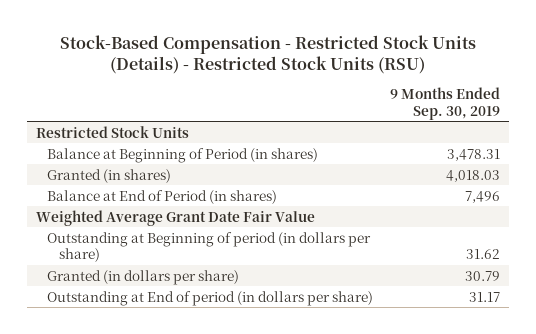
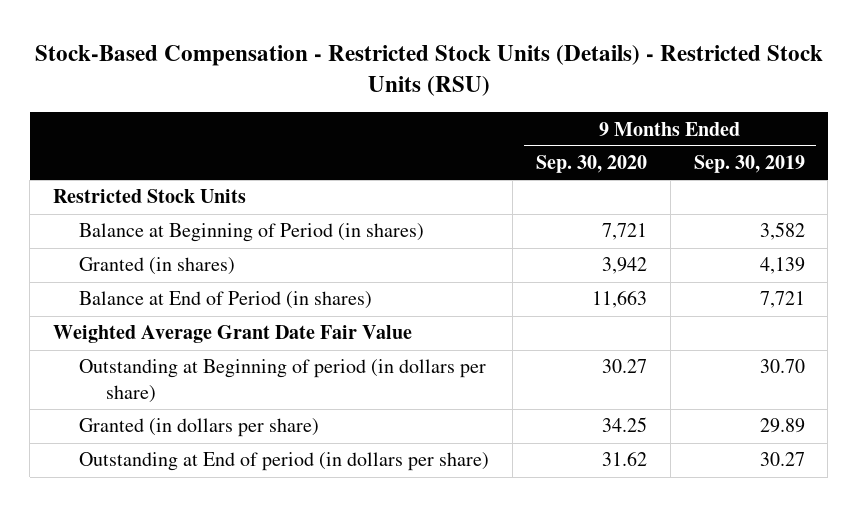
- | 9 Months Ended Sep. 30, 2019
+ | 9 Months Ended Sep. 30, 2020 | 9 Months Ended Sep. 30, 2019
- Balance at Beginning of Period (in shares) | 3,478.31
- Granted (in shares) | 4,018.03
- Balance at End of Period (in shares) | 7,496
+ Balance at Beginning of Period (in shares) | 7,721 | 3,582
+ Granted (in shares) | 3,942 | 4,139
+ Balance at End of Period (in shares) | 11,663 | 7,721
- Outstanding at Beginning of period (in dollars per share) | 31.62
- Granted (in dollars per share) | 30.79
- Outstanding at End of period (in dollars per share) | 31.17
+ Outstanding at Beginning of period (in dollars per share) | 30.27 | 30.70
+ Granted (in dollars per share) | 34.25 | 29.89
+ Outstanding at End of period (in dollars per share) | 31.62 | 30.27

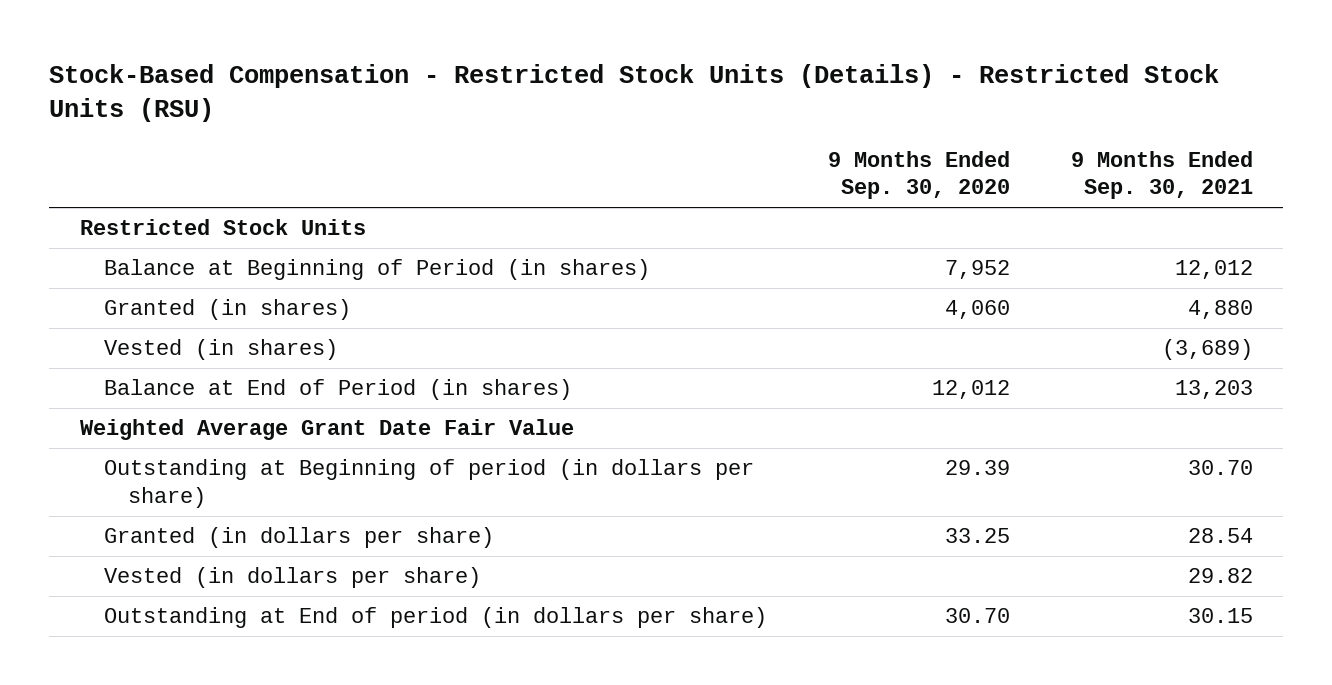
- | 9 Months Ended Sep. 30, 2020 | 9 Months Ended Sep. 30, 2019
+ | 9 Months Ended Sep. 30, 2020 | 9 Months Ended Sep. 30, 2021
- Balance at Beginning of Period (in shares) | 7,721 | 3,582
- Granted (in shares) | 3,942 | 4,139
- Balance at End of Period (in shares) | 11,663 | 7,721
+ Balance at Beginning of Period (in shares) | 7,952 | 12,012
+ Granted (in shares) | 4,060 | 4,880
+ Vested (in shares) | | (3,689)
+ Balance at End of Period (in shares) | 12,012 | 13,203
- Outstanding at Beginning of period (in dollars per share) | 30.27 | 30.70
- Granted (in dollars per share) | 34.25 | 29.89
- Outstanding at End of period (in dollars per share) | 31.62 | 30.27
+ Outstanding at Beginning of period (in dollars per share) | 29.39 | 30.70
+ Granted (in dollars per share) | 33.25 | 28.54
+ Vested (in dollars per share) | | 29.82
+ Outstanding at End of period (in dollars per share) | 30.70 | 30.15

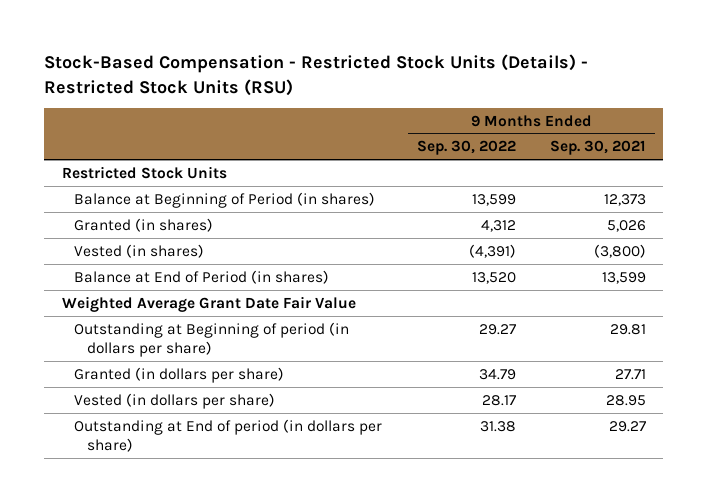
- | 9 Months Ended Sep. 30, 2020 | 9 Months Ended Sep. 30, 2021
+ | 9 Months Ended Sep. 30, 2022 | 9 Months Ended Sep. 30, 2021
- Balance at Beginning of Period (in shares) | 7,952 | 12,012
- Granted (in shares) | 4,060 | 4,880
- Vested (in shares) | | (3,689)
- Balance at End of Period (in shares) | 12,012 | 13,203
+ Balance at Beginning of Period (in shares) | 13,599 | 12,373
+ Granted (in shares) | 4,312 | 5,026
+ Vested (in shares) | (4,391) | (3,800)
+ Balance at End of Period (in shares) | 13,520 | 13,599
- Outstanding at Beginning of period (in dollars per share) | 29.39 | 30.70
- Granted (in dollars per share) | 33.25 | 28.54
- Vested (in dollars per share) | | 29.82
- Outstanding at End of period (in dollars per share) | 30.70 | 30.15
+ Outstanding at Beginning of period (in dollars per share) | 29.27 | 29.81
+ Granted (in dollars per share) | 34.79 | 27.71
+ Vested (in dollars per share) | 28.17 | 28.95
+ Outstanding at End of period (in dollars per share) | 31.38 | 29.27

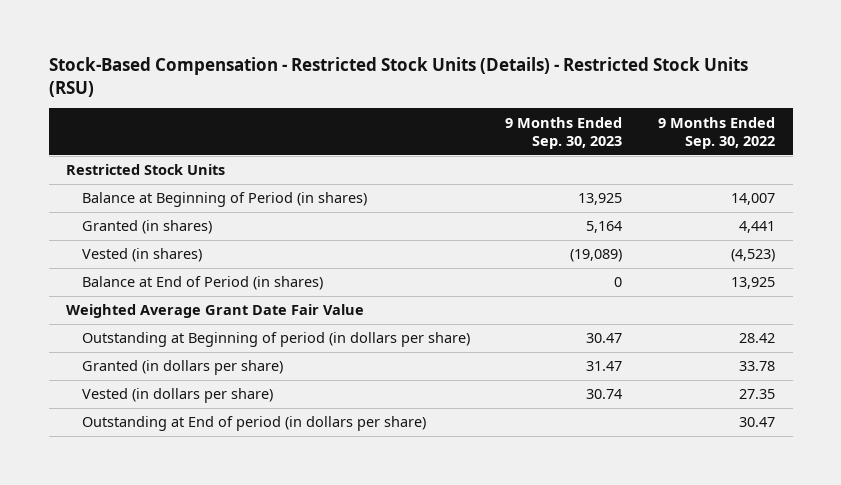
- | 9 Months Ended Sep. 30, 2022 | 9 Months Ended Sep. 30, 2021
+ | 9 Months Ended Sep. 30, 2023 | 9 Months Ended Sep. 30, 2022
- Balance at Beginning of Period (in shares) | 13,599 | 12,373
- Granted (in shares) | 4,312 | 5,026
- Vested (in shares) | (4,391) | (3,800)
- Balance at End of Period (in shares) | 13,520 | 13,599
+ Balance at Beginning of Period (in shares) | 13,925 | 14,007
+ Granted (in shares) | 5,164 | 4,441
+ Vested (in shares) | (19,089) | (4,523)
+ Balance at End of Period (in shares) | 0 | 13,925
- Outstanding at Beginning of period (in dollars per share) | 29.27 | 29.81
- Granted (in dollars per share) | 34.79 | 27.71
- Vested (in dollars per share) | 28.17 | 28.95
- Outstanding at End of period (in dollars per share) | 31.38 | 29.27
+ Outstanding at Beginning of period (in dollars per share) | 30.47 | 28.42
+ Granted (in dollars per share) | 31.47 | 33.78
+ Vested (in dollars per share) | 30.74 | 27.35
+ Outstanding at End of period (in dollars per share) | | 30.47

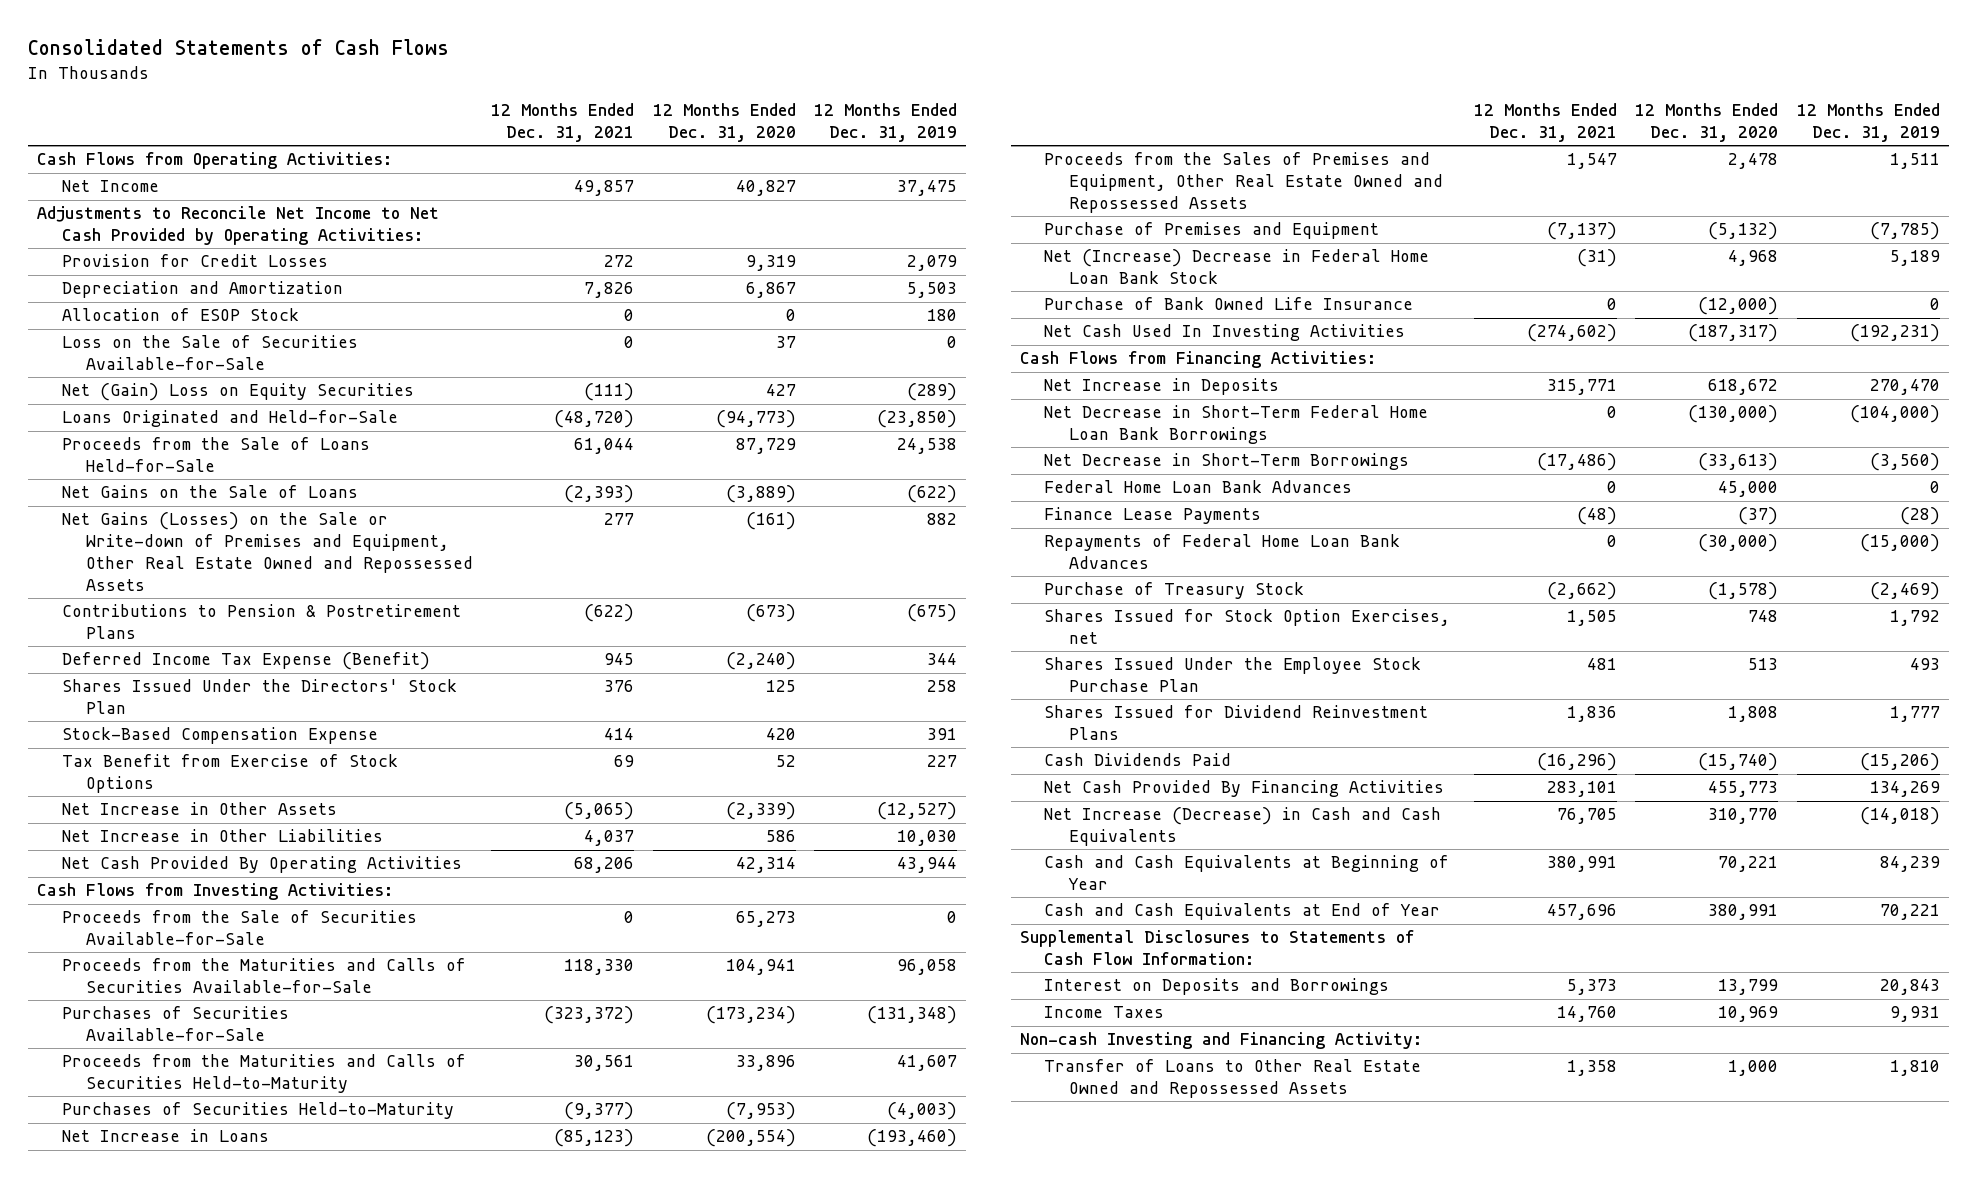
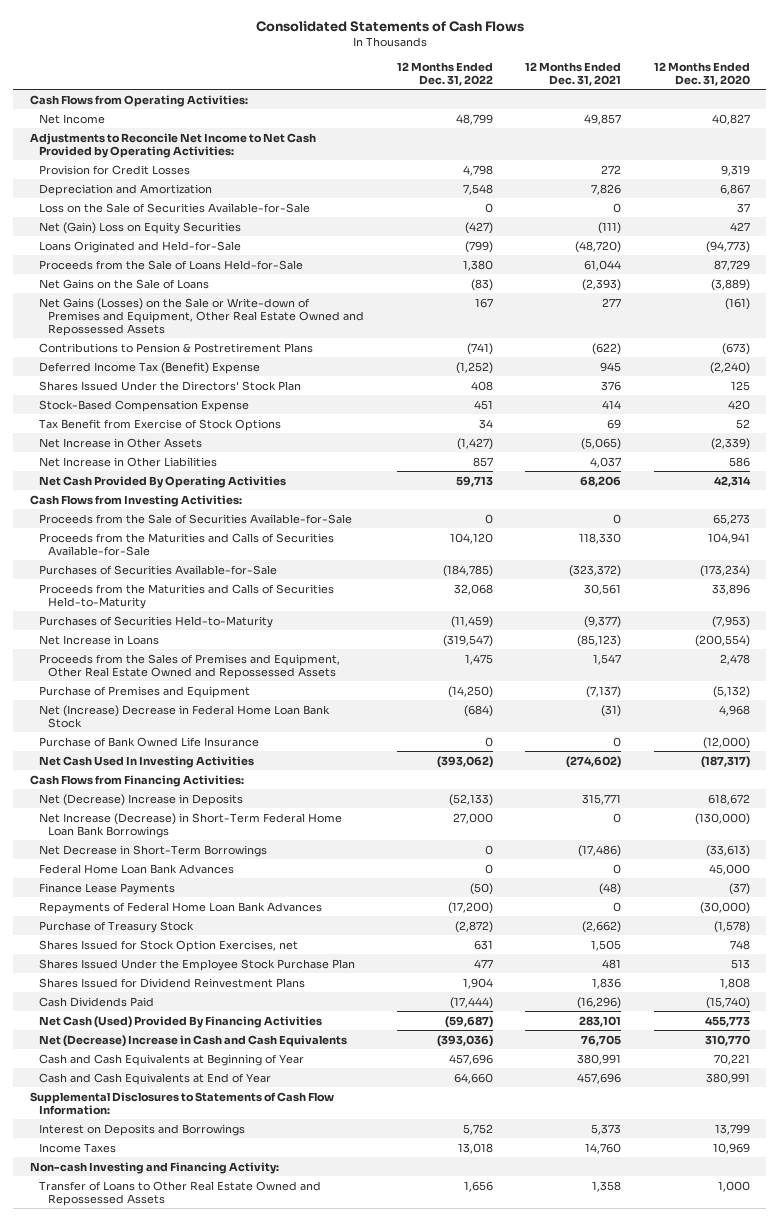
- | 12 Months Ended Dec. 31, 2021 | 12 Months Ended Dec. 31, 2020 | 12 Months Ended Dec. 31, 2019
+ | 12 Months Ended Dec. 31, 2022 | 12 Months Ended Dec. 31, 2021 | 12 Months Ended Dec. 31, 2020
- Allocation of ESOP Stock | 0 | 0 | 180
- Deferred Income Tax Expense (Benefit) | 945 | (2,240) | 344
+ Deferred Income Tax (Benefit) Expense | (1,252) | 945 | (2,240)
- Net Increase in Deposits | 315,771 | 618,672 | 270,470
- Net Decrease in Short-Term Federal Home Loan Bank Borrowings | 0 | (130,000) | (104,000)
+ Net (Decrease) Increase in Deposits | (52,133) | 315,771 | 618,672
+ Net Increase (Decrease) in Short-Term Federal Home Loan Bank Borrowings | 27,000 | 0 | (130,000)
- Net Cash Provided By Financing Activities | 283,101 | 455,773 | 134,269
- Net Increase (Decrease) in Cash and Cash Equivalents | 76,705 | 310,770 | (14,018)
+ Net Cash (Used) Provided By Financing Activities | (59,687) | 283,101 | 455,773
+ Net (Decrease) Increase in Cash and Cash Equivalents | (393,036) | 76,705 | 310,770

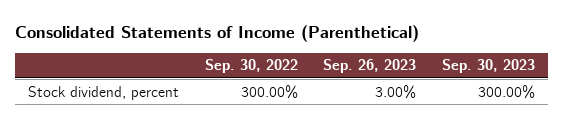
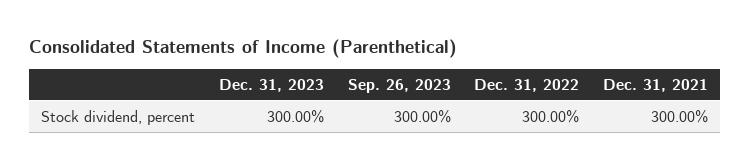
- | Sep. 30, 2022 | Sep. 26, 2023 | Sep. 30, 2023
+ | Dec. 31, 2023 | Sep. 26, 2023 | Dec. 31, 2022 | Dec. 31, 2021
- Stock dividend, percent | 300.00% | 3.00% | 300.00%
+ Stock dividend, percent | 300.00% | 300.00% | 300.00% | 300.00%

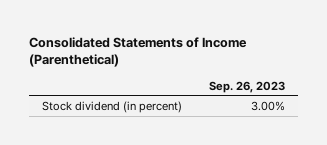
- | Dec. 31, 2023 | Sep. 26, 2023 | Dec. 31, 2022 | Dec. 31, 2021
+ | Sep. 26, 2023
- Stock dividend, percent | 300.00% | 300.00% | 300.00% | 300.00%
+ Stock dividend (in percent) | 3.00%

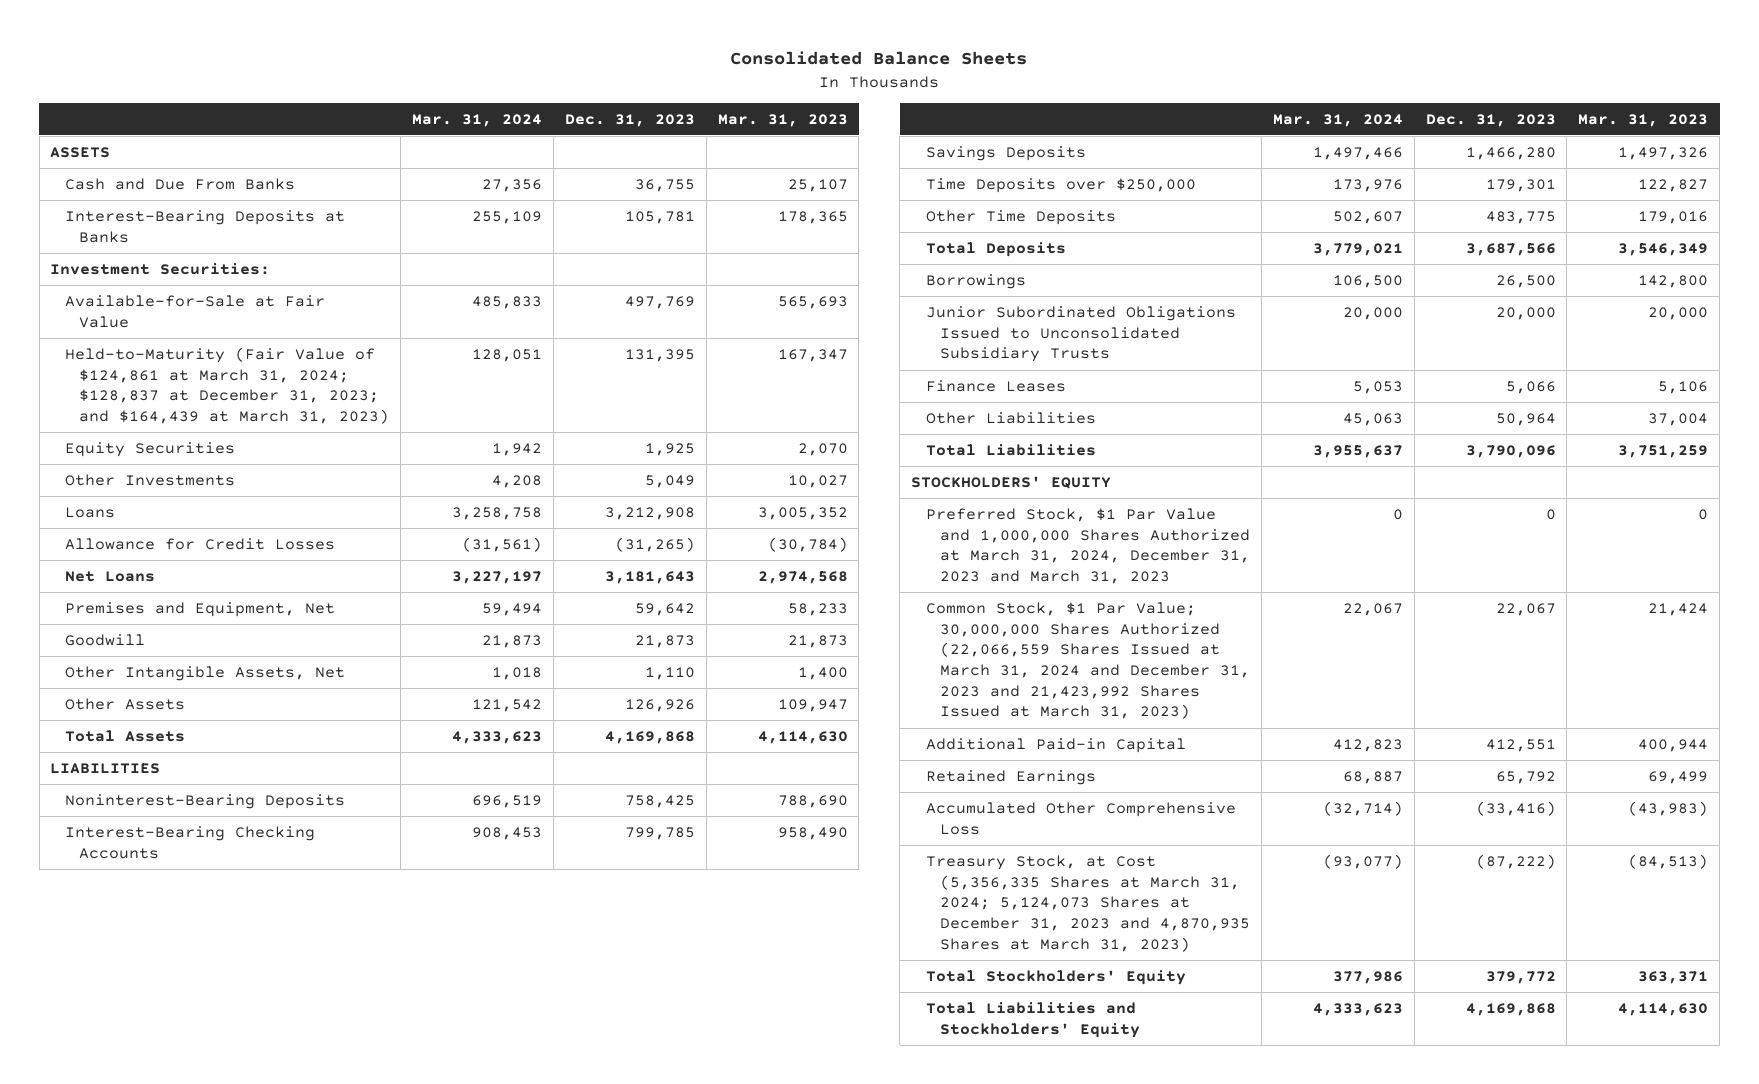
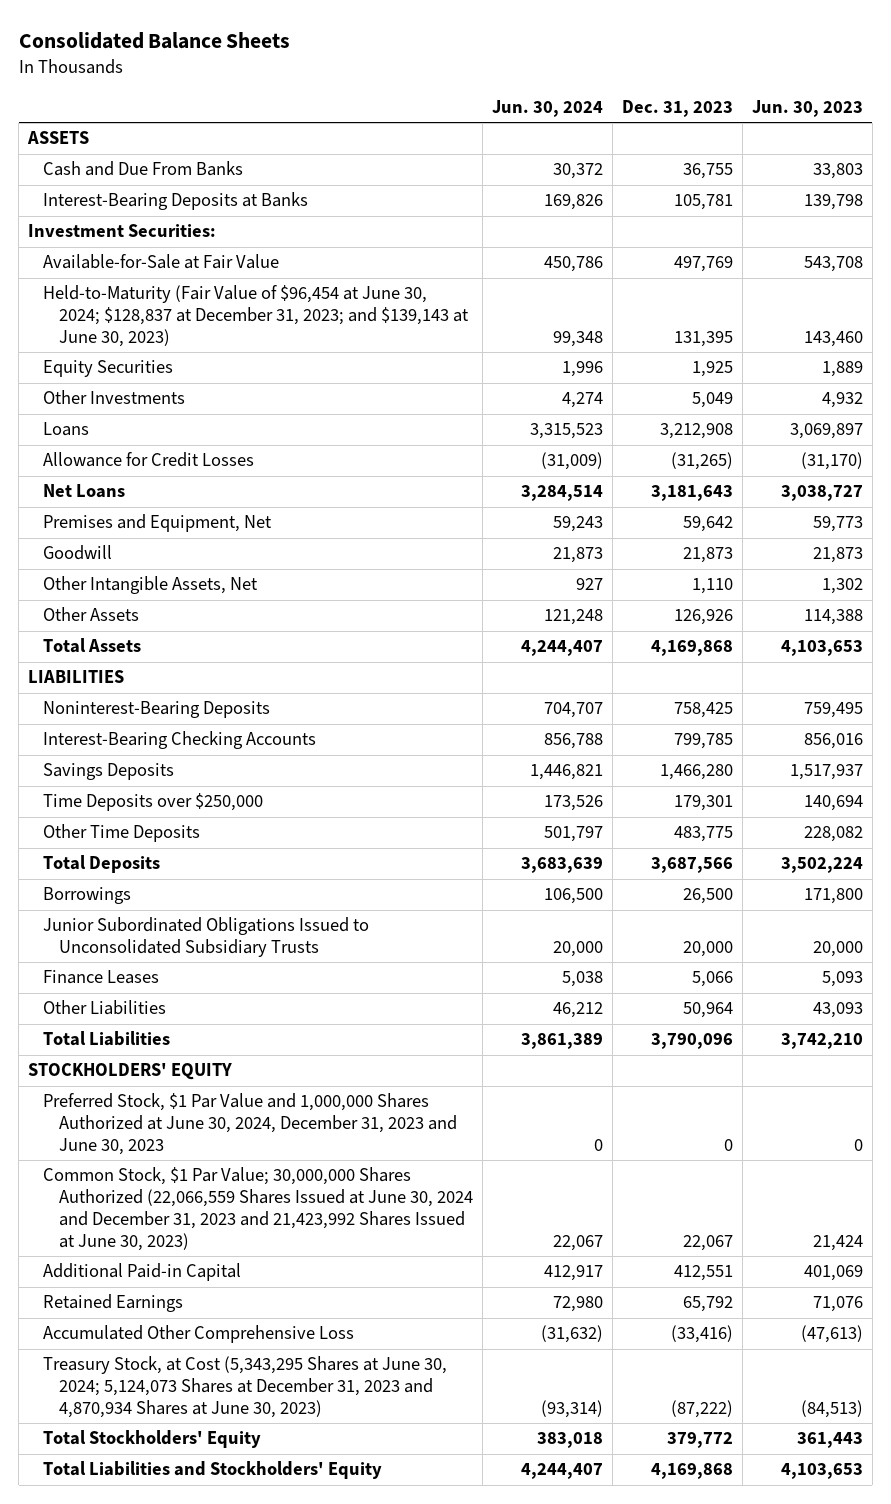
- | Mar. 31, 2024 | Dec. 31, 2023 | Mar. 31, 2023
+ | Jun. 30, 2024 | Dec. 31, 2023 | Jun. 30, 2023
- Held-to-Maturity (Fair Value of $124,861 at March 31, 2024; $128,837 at December 31, 2023; and $164,439 at March 31, 2023) | 128,051 | 131,395 | 167,347
+ Held-to-Maturity (Fair Value of $96,454 at June 30, 2024; $128,837 at December 31, 2023; and $139,143 at June 30, 2023) | 99,348 | 131,395 | 143,460
- Preferred Stock, $1 Par Value and 1,000,000 Shares Authorized at March 31, 2024, December 31, 2023 and March 31, 2023 | 0 | 0 | 0
- Common Stock, $1 Par Value; 30,000,000 Shares Authorized (22,066,559 Shares Issued at March 31, 2024 and December 31, 2023 and 21,423,992 Shares Issued at March 31, 2023) | 22,067 | 22,067 | 21,424
+ Preferred Stock, $1 Par Value and 1,000,000 Shares Authorized at June 30, 2024, December 31, 2023 and June 30, 2023 | 0 | 0 | 0
+ Common Stock, $1 Par Value; 30,000,000 Shares Authorized (22,066,559 Shares Issued at June 30, 2024 and December 31, 2023 and 21,423,992 Shares Issued at June 30, 2023) | 22,067 | 22,067 | 21,424
- Treasury Stock, at Cost (5,356,335 Shares at March 31, 2024; 5,124,073 Shares at December 31, 2023 and 4,870,935 Shares at March 31, 2023) | (93,077) | (87,222) | (84,513)
+ Treasury Stock, at Cost (5,343,295 Shares at June 30, 2024; 5,124,073 Shares at December 31, 2023 and 4,870,934 Shares at June 30, 2023) | (93,314) | (87,222) | (84,513)

